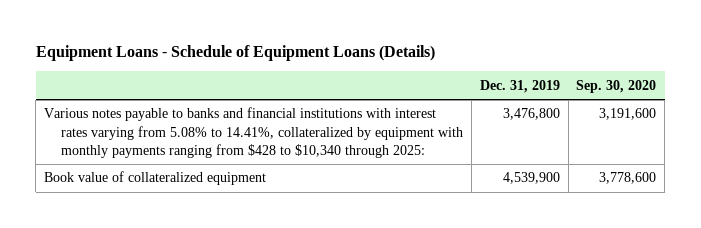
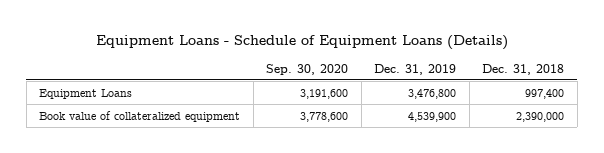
- | Dec. 31, 2019 | Sep. 30, 2020
+ | Sep. 30, 2020 | Dec. 31, 2019 | Dec. 31, 2018
- Various notes payable to banks and financial institutions with interest rates varying from 5.08% to 14.41%, collateralized by equipment with monthly payments ranging from $428 to $10,340 through 2025: | 3,476,800 | 3,191,600
+ Equipment Loans | 3,191,600 | 3,476,800 | 997,400

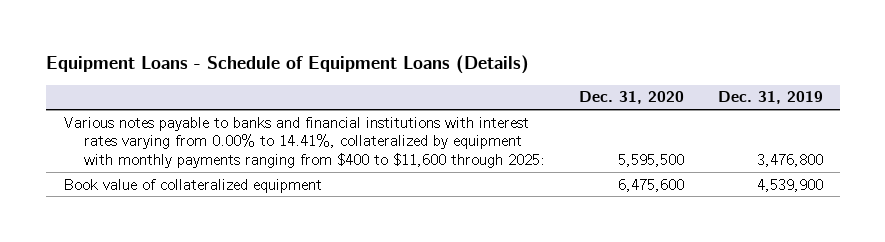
- | Sep. 30, 2020 | Dec. 31, 2019 | Dec. 31, 2018
+ | Dec. 31, 2020 | Dec. 31, 2019
- Equipment Loans | 3,191,600 | 3,476,800 | 997,400
+ Various notes payable to banks and financial institutions with interest rates varying from 0.00% to 14.41%, collateralized by equipment with monthly payments ranging from $400 to $11,600 through 2025: | 5,595,500 | 3,476,800

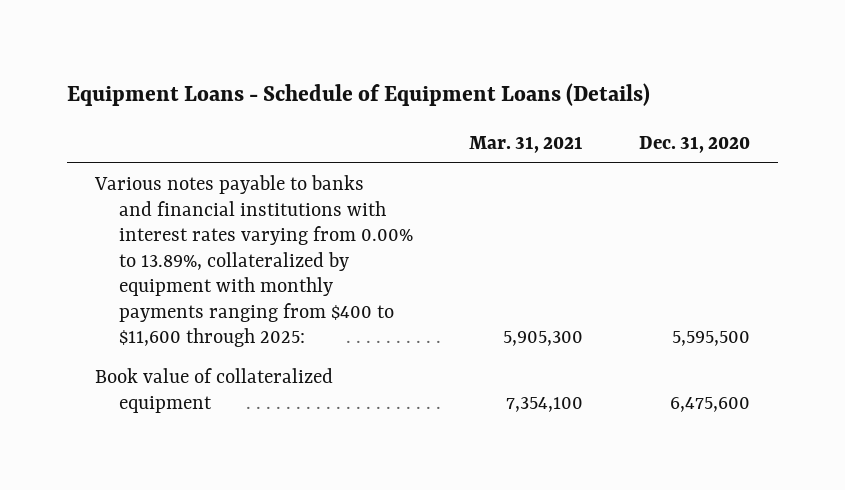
- | Dec. 31, 2020 | Dec. 31, 2019
+ | Mar. 31, 2021 | Dec. 31, 2020
- Various notes payable to banks and financial institutions with interest rates varying from 0.00% to 14.41%, collateralized by equipment with monthly payments ranging from $400 to $11,600 through 2025: | 5,595,500 | 3,476,800
+ Various notes payable to banks and financial institutions with interest rates varying from 0.00% to 13.89%, collateralized by equipment with monthly payments ranging from $400 to $11,600 through 2025: | 5,905,300 | 5,595,500

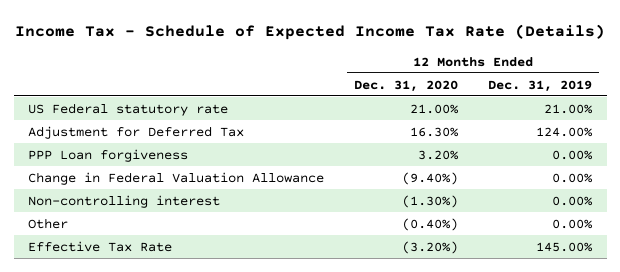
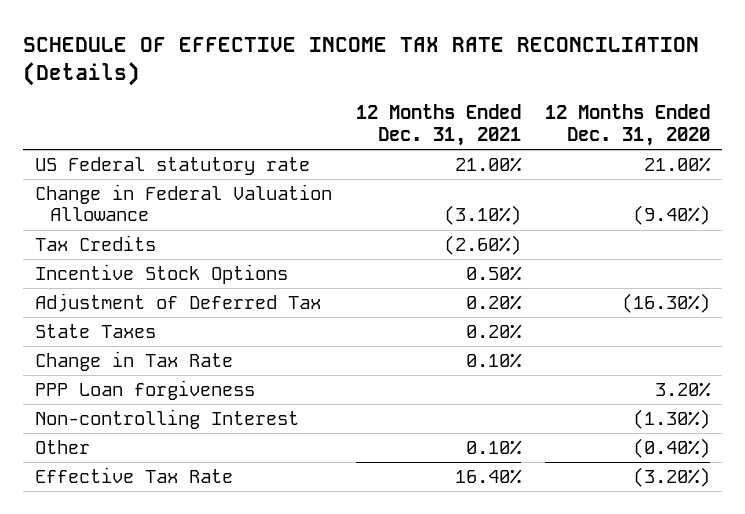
- Income Tax - Schedule of Expected Income Tax Rate (Details)
+ SCHEDULE OF EFFECTIVE INCOME TAX RATE RECONCILIATION (Details)
- | 12 Months Ended Dec. 31, 2020 | 12 Months Ended Dec. 31, 2019
+ | 12 Months Ended Dec. 31, 2021 | 12 Months Ended Dec. 31, 2020
- Adjustment for Deferred Tax | 16.30% | 124.00%
- Non-controlling interest | (1.30%) | 0.00%
+ Tax Credits | (2.60%) |
+ Incentive Stock Options | 0.50% |
+ Adjustment of Deferred Tax | 0.20% | (16.30%)
+ State Taxes | 0.20% |
+ Change in Tax Rate | 0.10% |
moved down: PPP Loan forgiveness | | 3.20%
+ Non-controlling Interest | | (1.30%)

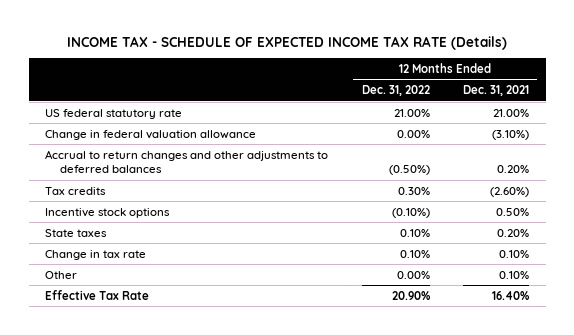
- SCHEDULE OF EFFECTIVE INCOME TAX RATE RECONCILIATION (Details)
+ INCOME TAX - SCHEDULE OF EXPECTED INCOME TAX RATE (Details)
- | 12 Months Ended Dec. 31, 2021 | 12 Months Ended Dec. 31, 2020
+ | 12 Months Ended Dec. 31, 2022 | 12 Months Ended Dec. 31, 2021
- US Federal statutory rate | 21.00% | 21.00%
- Change in Federal Valuation Allowance | (3.10%) | (9.40%)
- Tax Credits | (2.60%) |
- Incentive Stock Options | 0.50% |
- Adjustment of Deferred Tax | 0.20% | (16.30%)
- State Taxes | 0.20% |
- Change in Tax Rate | 0.10% |
- PPP Loan forgiveness | | 3.20%
- Non-controlling Interest | | (1.30%)
+ US federal statutory rate | 21.00% | 21.00%
+ Change in federal valuation allowance | 0.00% | (3.10%)
+ Accrual to return changes and other adjustments to deferred balances | (0.50%) | 0.20%
+ Tax credits | 0.30% | (2.60%)
+ Incentive stock options | (0.10%) | 0.50%
+ State taxes | 0.10% | 0.20%
+ Change in tax rate | 0.10% | 0.10%

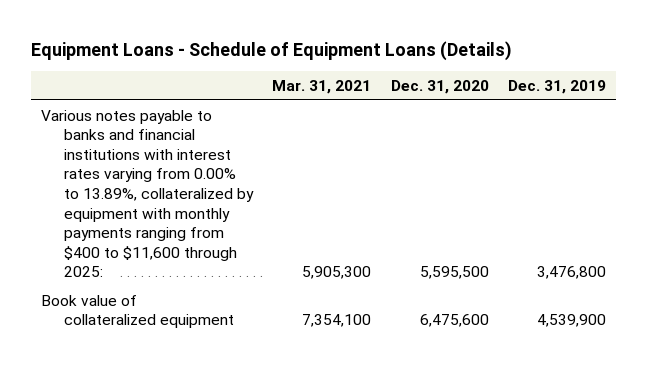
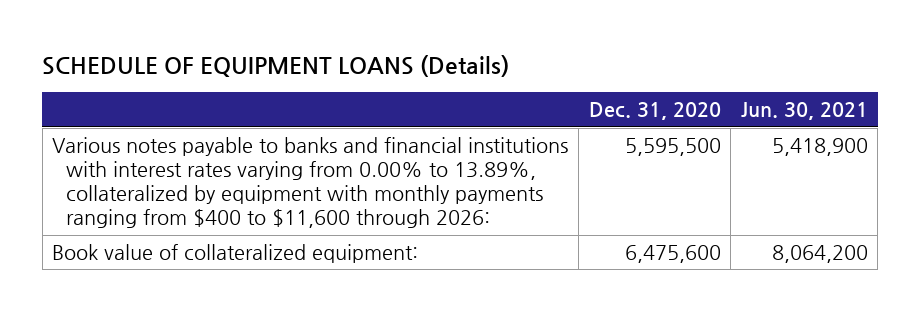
- Equipment Loans - Schedule of Equipment Loans (Details)
+ SCHEDULE OF EQUIPMENT LOANS (Details)
- | Mar. 31, 2021 | Dec. 31, 2020 | Dec. 31, 2019
+ | Dec. 31, 2020 | Jun. 30, 2021
- Various notes payable to banks and financial institutions with interest rates varying from 0.00% to 13.89%, collateralized by equipment with monthly payments ranging from $400 to $11,600 through 2025: | 5,905,300 | 5,595,500 | 3,476,800
- Book value of collateralized equipment | 7,354,100 | 6,475,600 | 4,539,900
+ Various notes payable to banks and financial institutions with interest rates varying from 0.00% to 13.89%, collateralized by equipment with monthly payments ranging from $400 to $11,600 through 2026: | 5,595,500 | 5,418,900
+ Book value of collateralized equipment: | 6,475,600 | 8,064,200

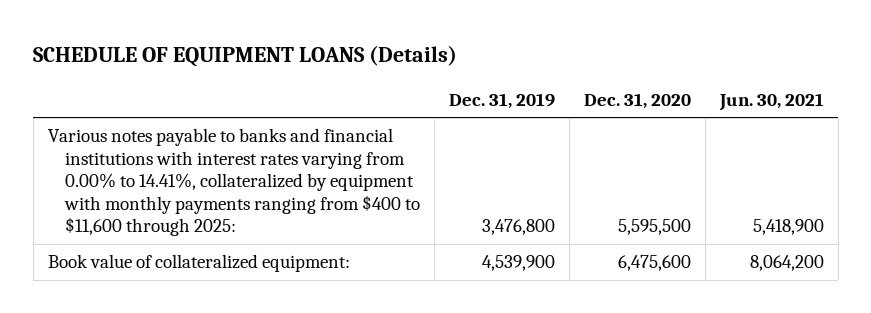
- | Dec. 31, 2020 | Jun. 30, 2021
+ | Dec. 31, 2019 | Dec. 31, 2020 | Jun. 30, 2021
- Various notes payable to banks and financial institutions with interest rates varying from 0.00% to 13.89%, collateralized by equipment with monthly payments ranging from $400 to $11,600 through 2026: | 5,595,500 | 5,418,900
+ Various notes payable to banks and financial institutions with interest rates varying from 0.00% to 14.41%, collateralized by equipment with monthly payments ranging from $400 to $11,600 through 2025: | 3,476,800 | 5,595,500 | 5,418,900

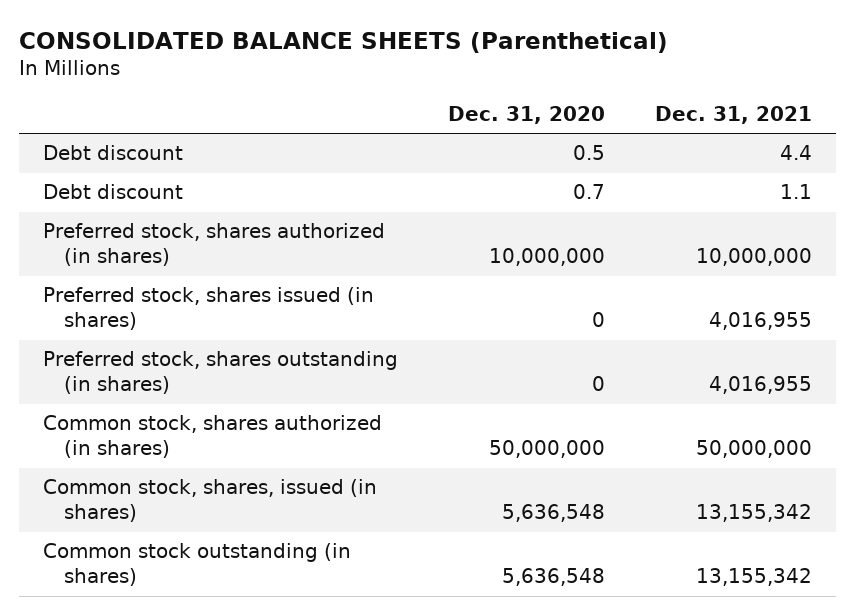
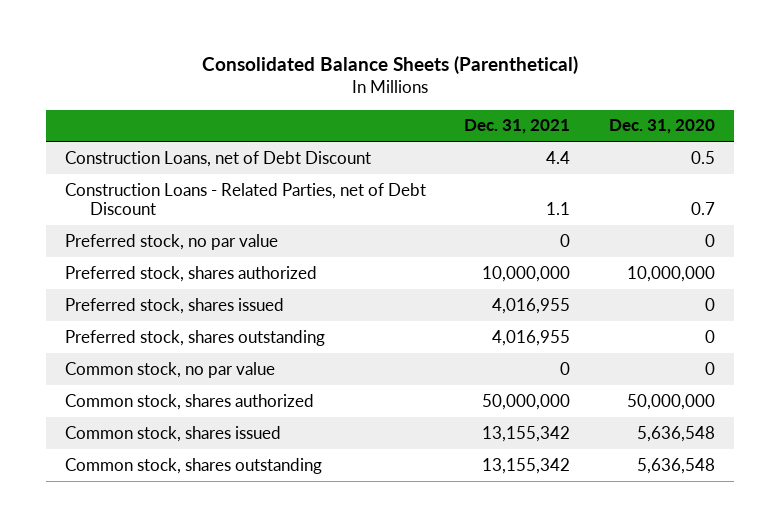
- CONSOLIDATED BALANCE SHEETS (Parenthetical)
+ Consolidated Balance Sheets (Parenthetical)
- | Dec. 31, 2020 | Dec. 31, 2021
+ | Dec. 31, 2021 | Dec. 31, 2020
- Debt discount | 0.5 | 4.4
- Debt discount | 0.7 | 1.1
- Preferred stock, shares authorized (in shares) | 10,000,000 | 10,000,000
- Preferred stock, shares issued (in shares) | 0 | 4,016,955
- Preferred stock, shares outstanding (in shares) | 0 | 4,016,955
- Common stock, shares authorized (in shares) | 50,000,000 | 50,000,000
- Common stock, shares, issued (in shares) | 5,636,548 | 13,155,342
- Common stock outstanding (in shares) | 5,636,548 | 13,155,342
+ Construction Loans, net of Debt Discount | 4.4 | 0.5
+ Construction Loans - Related Parties, net of Debt Discount | 1.1 | 0.7
+ Preferred stock, no par value | 0 | 0
+ Preferred stock, shares authorized | 10,000,000 | 10,000,000
+ Preferred stock, shares issued | 4,016,955 | 0
+ Preferred stock, shares outstanding | 4,016,955 | 0
+ Common stock, no par value | 0 | 0
+ Common stock, shares authorized | 50,000,000 | 50,000,000
+ Common stock, shares issued | 13,155,342 | 5,636,548
+ Common stock, shares outstanding | 13,155,342 | 5,636,548

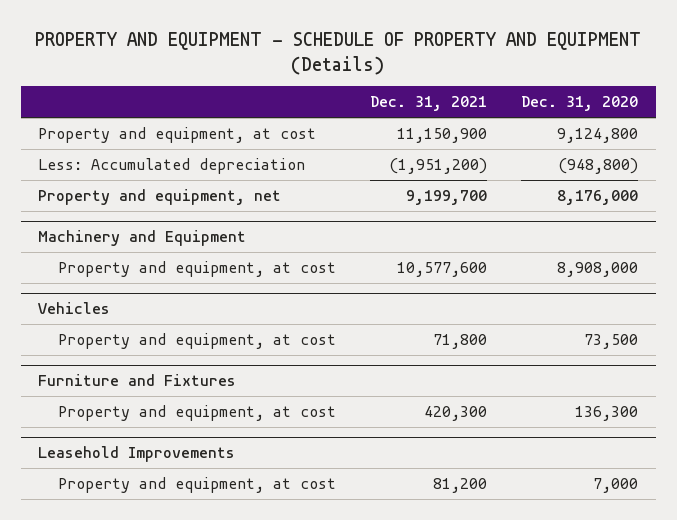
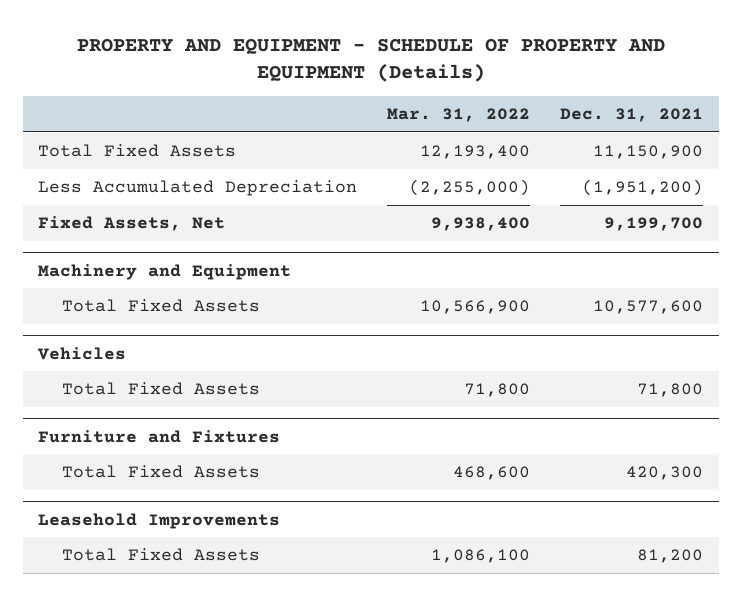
- | Dec. 31, 2021 | Dec. 31, 2020
+ | Mar. 31, 2022 | Dec. 31, 2021
- Property and equipment, at cost | 11,150,900 | 9,124,800
- Less: Accumulated depreciation | (1,951,200) | (948,800)
- Property and equipment, net | 9,199,700 | 8,176,000
+ Total Fixed Assets | 12,193,400 | 11,150,900
+ Less Accumulated Depreciation | (2,255,000) | (1,951,200)
+ Fixed Assets, Net | 9,938,400 | 9,199,700
@ Machinery and Equipment
- Property and equipment, at cost | 10,577,600 | 8,908,000
+ Total Fixed Assets | 10,566,900 | 10,577,600
@ Vehicles
- Property and equipment, at cost | 71,800 | 73,500
+ Total Fixed Assets | 71,800 | 71,800
@ Furniture and Fixtures
- Property and equipment, at cost | 420,300 | 136,300
+ Total Fixed Assets | 468,600 | 420,300
@ Leasehold Improvements
- Property and equipment, at cost | 81,200 | 7,000
+ Total Fixed Assets | 1,086,100 | 81,200

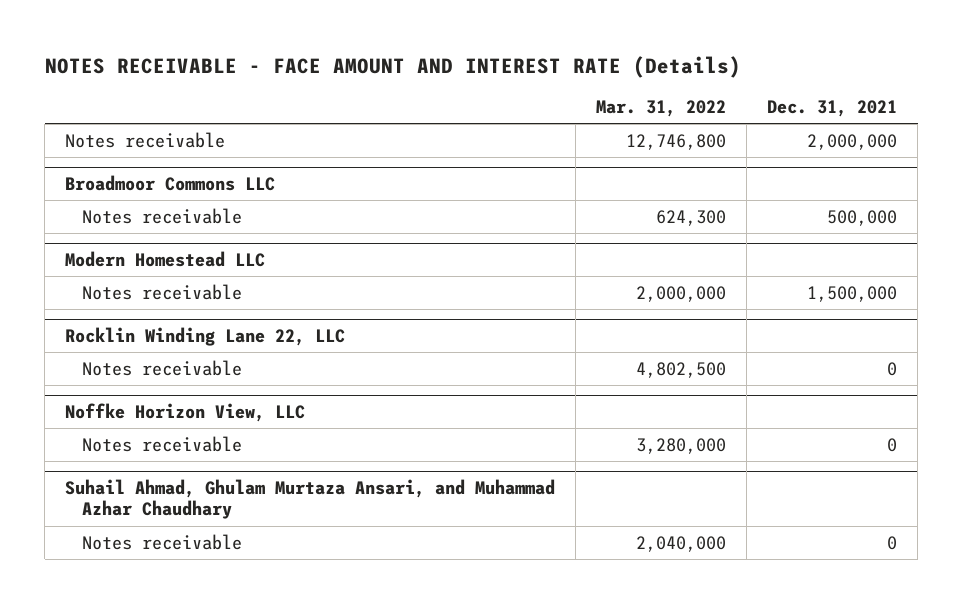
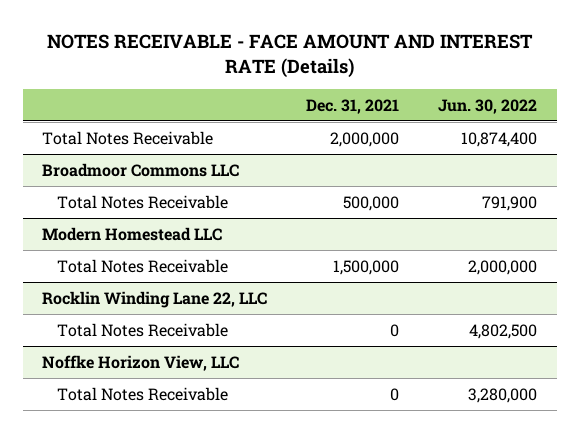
- | Mar. 31, 2022 | Dec. 31, 2021
+ | Dec. 31, 2021 | Jun. 30, 2022
- Notes receivable | 12,746,800 | 2,000,000
+ Total Notes Receivable | 2,000,000 | 10,874,400
@ Broadmoor Commons LLC
- Notes receivable | 624,300 | 500,000
+ Total Notes Receivable | 500,000 | 791,900
@ Modern Homestead LLC
- Notes receivable | 2,000,000 | 1,500,000
+ Total Notes Receivable | 1,500,000 | 2,000,000
@ Rocklin Winding Lane 22, LLC
- Notes receivable | 4,802,500 | 0
+ Total Notes Receivable | 0 | 4,802,500
@ Noffke Horizon View, LLC
- Notes receivable | 3,280,000 | 0
- Suhail Ahmad, Ghulam Murtaza Ansari, and Muhammad Azhar Chaudhary
- Notes receivable | 2,040,000 | 0
@ Noffke Horizon View, LLC
+ Total Notes Receivable | 0 | 3,280,000

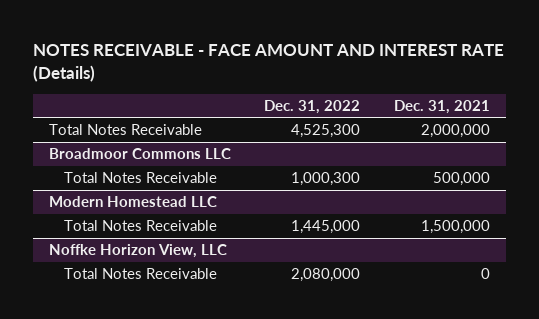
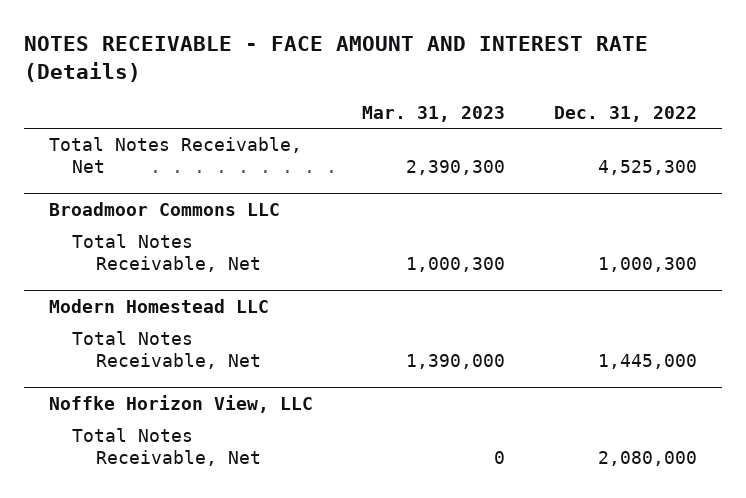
- | Dec. 31, 2022 | Dec. 31, 2021
+ | Mar. 31, 2023 | Dec. 31, 2022
- Total Notes Receivable | 4,525,300 | 2,000,000
+ Total Notes Receivable, Net | 2,390,300 | 4,525,300
@ Broadmoor Commons LLC
- Total Notes Receivable | 1,000,300 | 500,000
+ Total Notes Receivable, Net | 1,000,300 | 1,000,300
@ Modern Homestead LLC
- Total Notes Receivable | 1,445,000 | 1,500,000
+ Total Notes Receivable, Net | 1,390,000 | 1,445,000
@ Noffke Horizon View, LLC
- Total Notes Receivable | 2,080,000 | 0
+ Total Notes Receivable, Net | 0 | 2,080,000

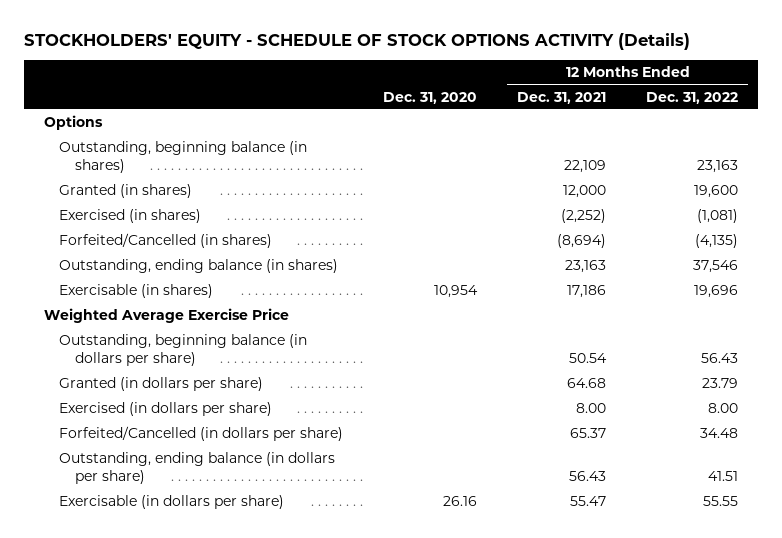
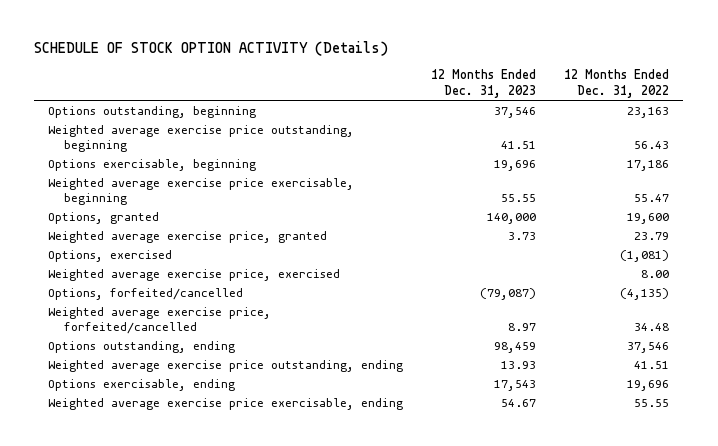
- STOCKHOLDERS' EQUITY - SCHEDULE OF STOCK OPTIONS ACTIVITY (Details)
+ SCHEDULE OF STOCK OPTION ACTIVITY (Details)
- | Dec. 31, 2020 | 12 Months Ended Dec. 31, 2021 | 12 Months Ended Dec. 31, 2022
+ | 12 Months Ended Dec. 31, 2023 | 12 Months Ended Dec. 31, 2022
- Options
- Outstanding, beginning balance (in shares) | | 22,109 | 23,163
- Granted (in shares) | | 12,000 | 19,600
- Exercised (in shares) | | (2,252) | (1,081)
- Forfeited/Cancelled (in shares) | | (8,694) | (4,135)
- Outstanding, ending balance (in shares) | | 23,163 | 37,546
- Exercisable (in shares) | 10,954 | 17,186 | 19,696
- Weighted Average Exercise Price
- Outstanding, beginning balance (in dollars per share) | | 50.54 | 56.43
- Granted (in dollars per share) | | 64.68 | 23.79
- Exercised (in dollars per share) | | 8.00 | 8.00
- Forfeited/Cancelled (in dollars per share) | | 65.37 | 34.48
- Outstanding, ending balance (in dollars per share) | | 56.43 | 41.51
- Exercisable (in dollars per share) | 26.16 | 55.47 | 55.55
+ Options outstanding, beginning | 37,546 | 23,163
+ Weighted average exercise price outstanding, beginning | 41.51 | 56.43
+ Options exercisable, beginning | 19,696 | 17,186
+ Weighted average exercise price exercisable, beginning | 55.55 | 55.47
+ Options, granted | 140,000 | 19,600
+ Weighted average exercise price, granted | 3.73 | 23.79
+ Options, exercised | | (1,081)
+ Weighted average exercise price, exercised | | 8.00
+ Options, forfeited/cancelled | (79,087) | (4,135)
+ Weighted average exercise price, forfeited/cancelled | 8.97 | 34.48
+ Options outstanding, ending | 98,459 | 37,546
+ Weighted average exercise price outstanding, ending | 13.93 | 41.51
+ Options exercisable, ending | 17,543 | 19,696
+ Weighted average exercise price exercisable, ending | 54.67 | 55.55

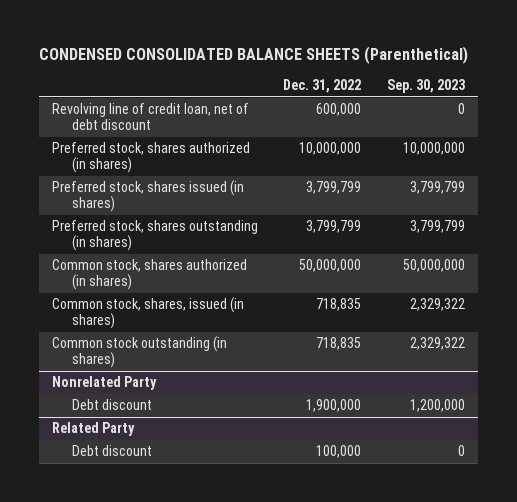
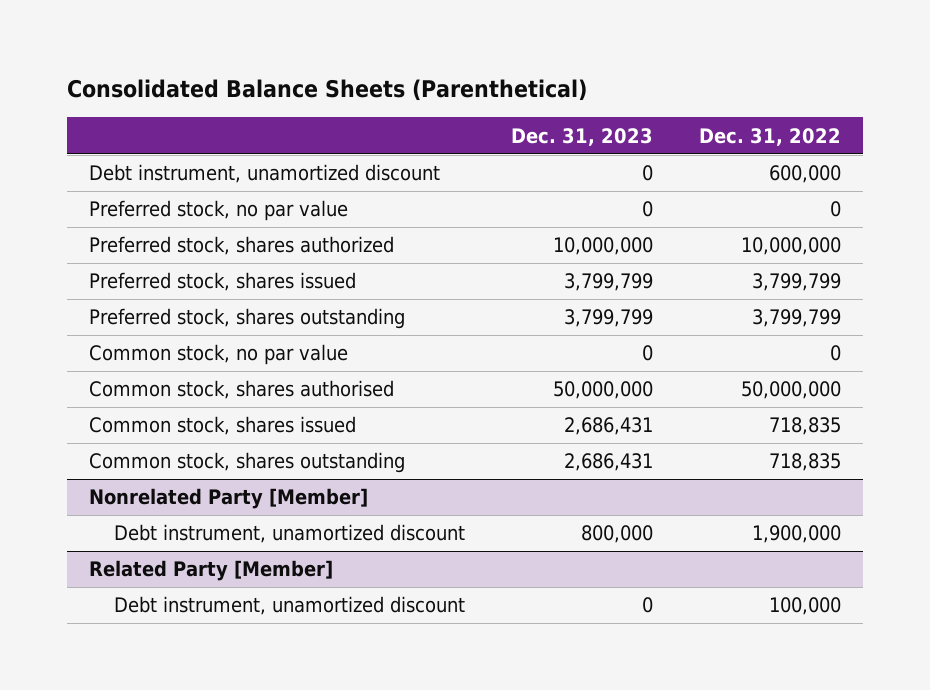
- CONDENSED CONSOLIDATED BALANCE SHEETS (Parenthetical)
+ Consolidated Balance Sheets (Parenthetical)
- | Dec. 31, 2022 | Sep. 30, 2023
+ | Dec. 31, 2023 | Dec. 31, 2022
- Revolving line of credit loan, net of debt discount | 600,000 | 0
- Preferred stock, shares authorized (in shares) | 10,000,000 | 10,000,000
- Preferred stock, shares issued (in shares) | 3,799,799 | 3,799,799
- Preferred stock, shares outstanding (in shares) | 3,799,799 | 3,799,799
- Common stock, shares authorized (in shares) | 50,000,000 | 50,000,000
- Common stock, shares, issued (in shares) | 718,835 | 2,329,322
- Common stock outstanding (in shares) | 718,835 | 2,329,322
- Nonrelated Party
- Debt discount | 1,900,000 | 1,200,000
- Related Party
- Debt discount | 100,000 | 0
+ Debt instrument, unamortized discount | 0 | 600,000
+ Preferred stock, no par value | 0 | 0
+ Preferred stock, shares authorized | 10,000,000 | 10,000,000
+ Preferred stock, shares issued | 3,799,799 | 3,799,799
+ Preferred stock, shares outstanding | 3,799,799 | 3,799,799
+ Common stock, no par value | 0 | 0
+ Common stock, shares authorised | 50,000,000 | 50,000,000
+ Common stock, shares issued | 2,686,431 | 718,835
+ Common stock, shares outstanding | 2,686,431 | 718,835
+ Nonrelated Party [Member]
+ Debt instrument, unamortized discount | 800,000 | 1,900,000
+ Related Party [Member]
+ Debt instrument, unamortized discount | 0 | 100,000

